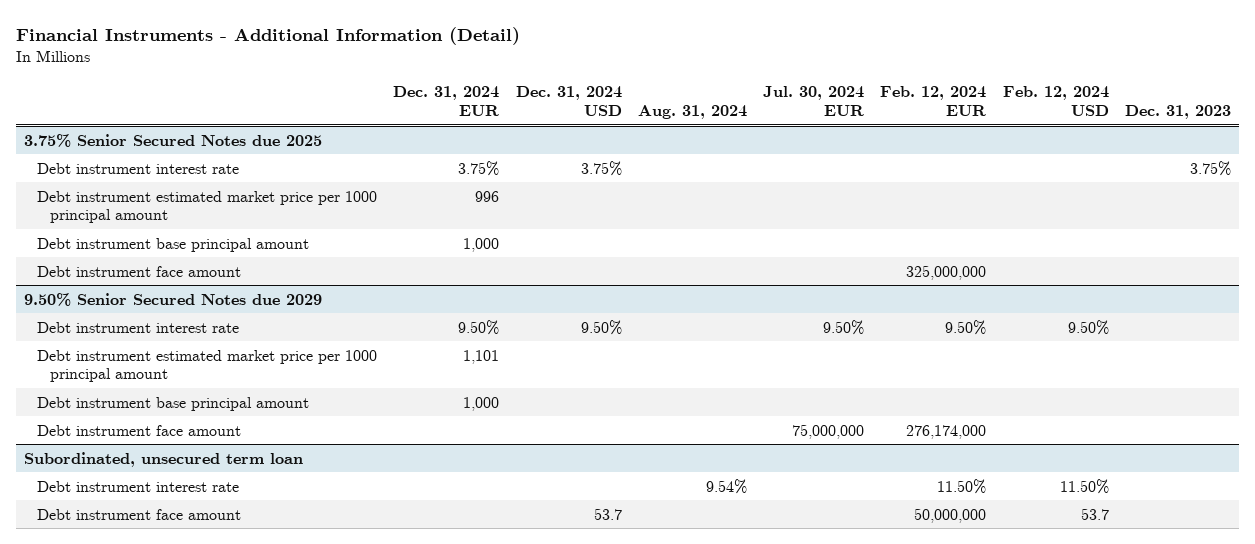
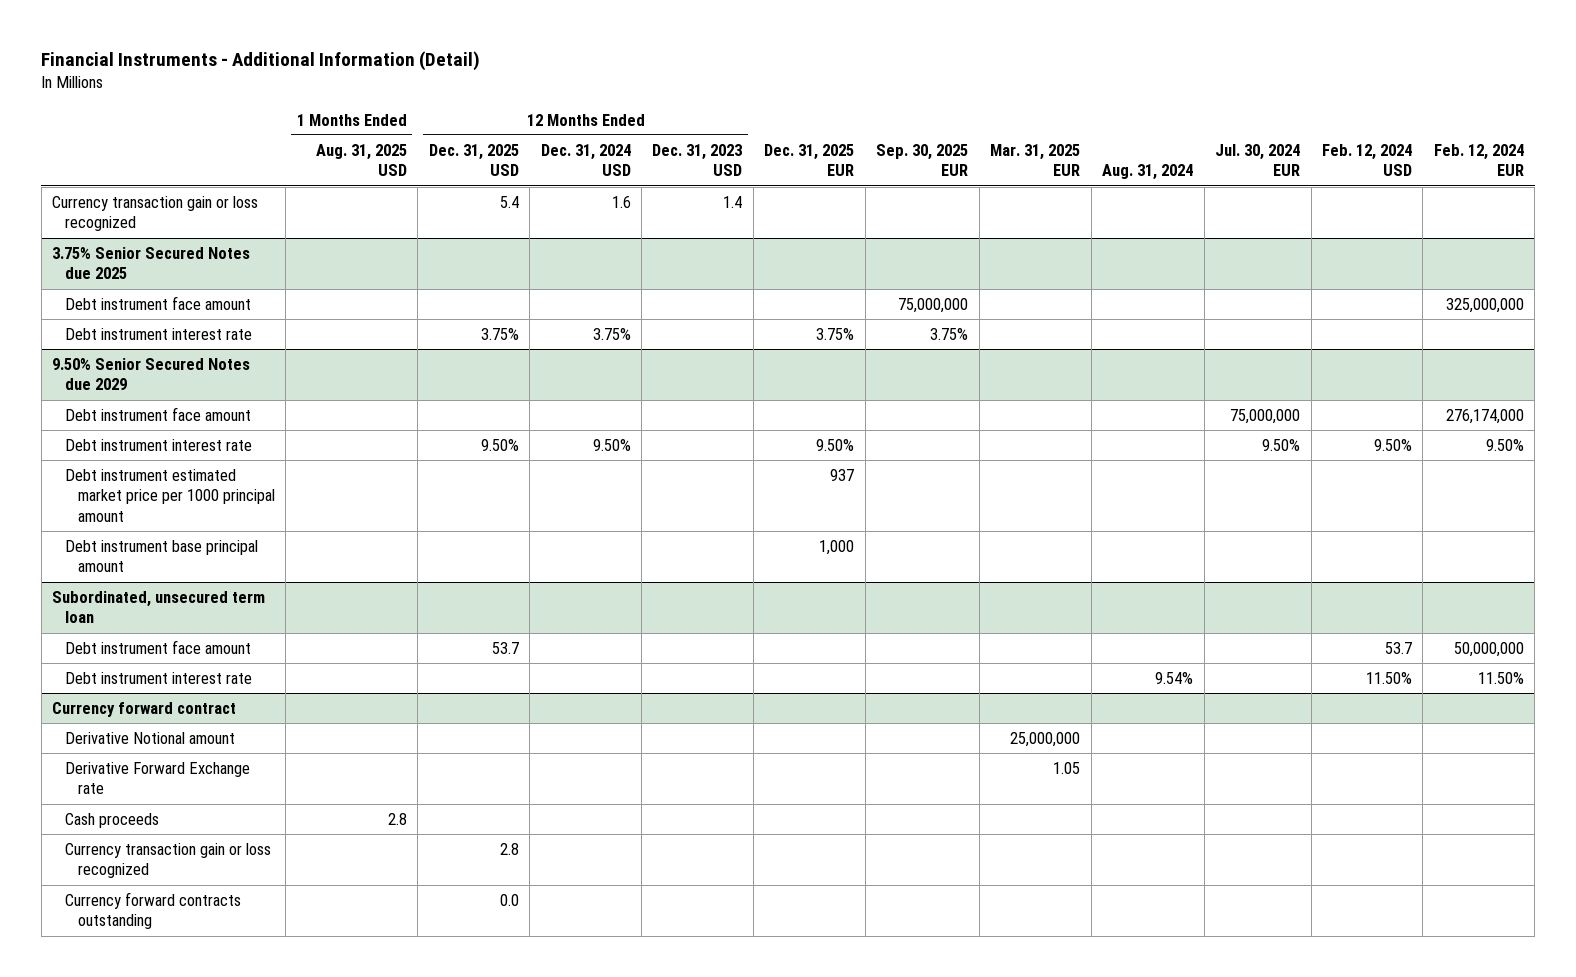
- | Dec. 31, 2024 EUR | Dec. 31, 2024 USD | Aug. 31, 2024 | Jul. 30, 2024 EUR | Feb. 12, 2024 EUR | Feb. 12, 2024 USD | Dec. 31, 2023
+ | 1 Months Ended Aug. 31, 2025 USD | 12 Months Ended Dec. 31, 2025 USD | 12 Months Ended Dec. 31, 2024 USD | 12 Months Ended Dec. 31, 2023 USD | Dec. 31, 2025 EUR | Sep. 30, 2025 EUR | Mar. 31, 2025 EUR | Aug. 31, 2024 | Jul. 30, 2024 EUR | Feb. 12, 2024 USD | Feb. 12, 2024 EUR
+ Currency transaction gain or loss recognized | | 5.4 | 1.6 | 1.4 | | | | | | |
@ 3.75% Senior Secured Notes due 2025
- Debt instrument estimated market price per 1000 principal amount | 996 | | | | | |
- Debt instrument base principal amount | 1,000 | | | | | |
moved down: Debt instrument interest rate | | 3.75% | 3.75% | | 3.75% | 3.75% | | | | |
@ 9.50% Senior Secured Notes due 2029
moved up: Debt instrument face amount | | | | | | | | | 75,000,000 | | 276,174,000
@ Subordinated, unsecured term loan
moved down: Debt instrument interest rate | | | | | | | | 9.54% | | 11.50% | 11.50%
+ Currency forward contract
+ Derivative Notional amount | | | | | | | 25,000,000 | | | |
+ Derivative Forward Exchange rate | | | | | | | 1.05 | | | |
+ Cash proceeds | 2.8 | | | | | | | | | |
+ Currency transaction gain or loss recognized | | 2.8 | | | | | | | | |
+ Currency forward contracts outstanding | | 0.0 | | | | | | | | |

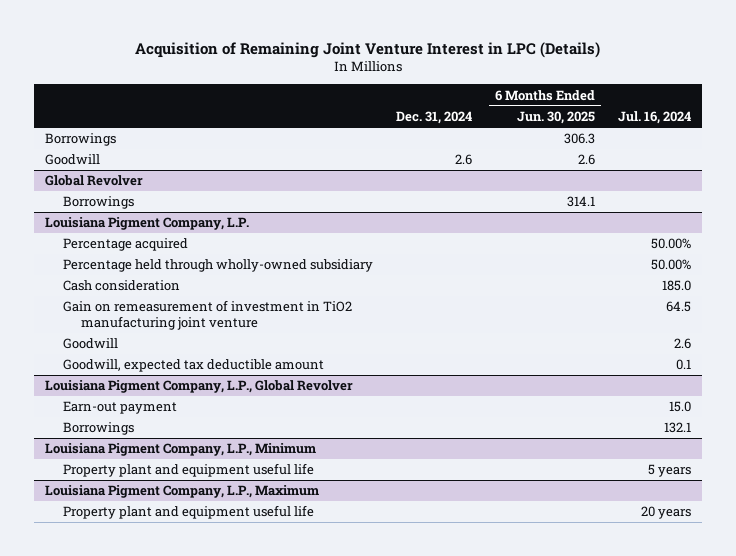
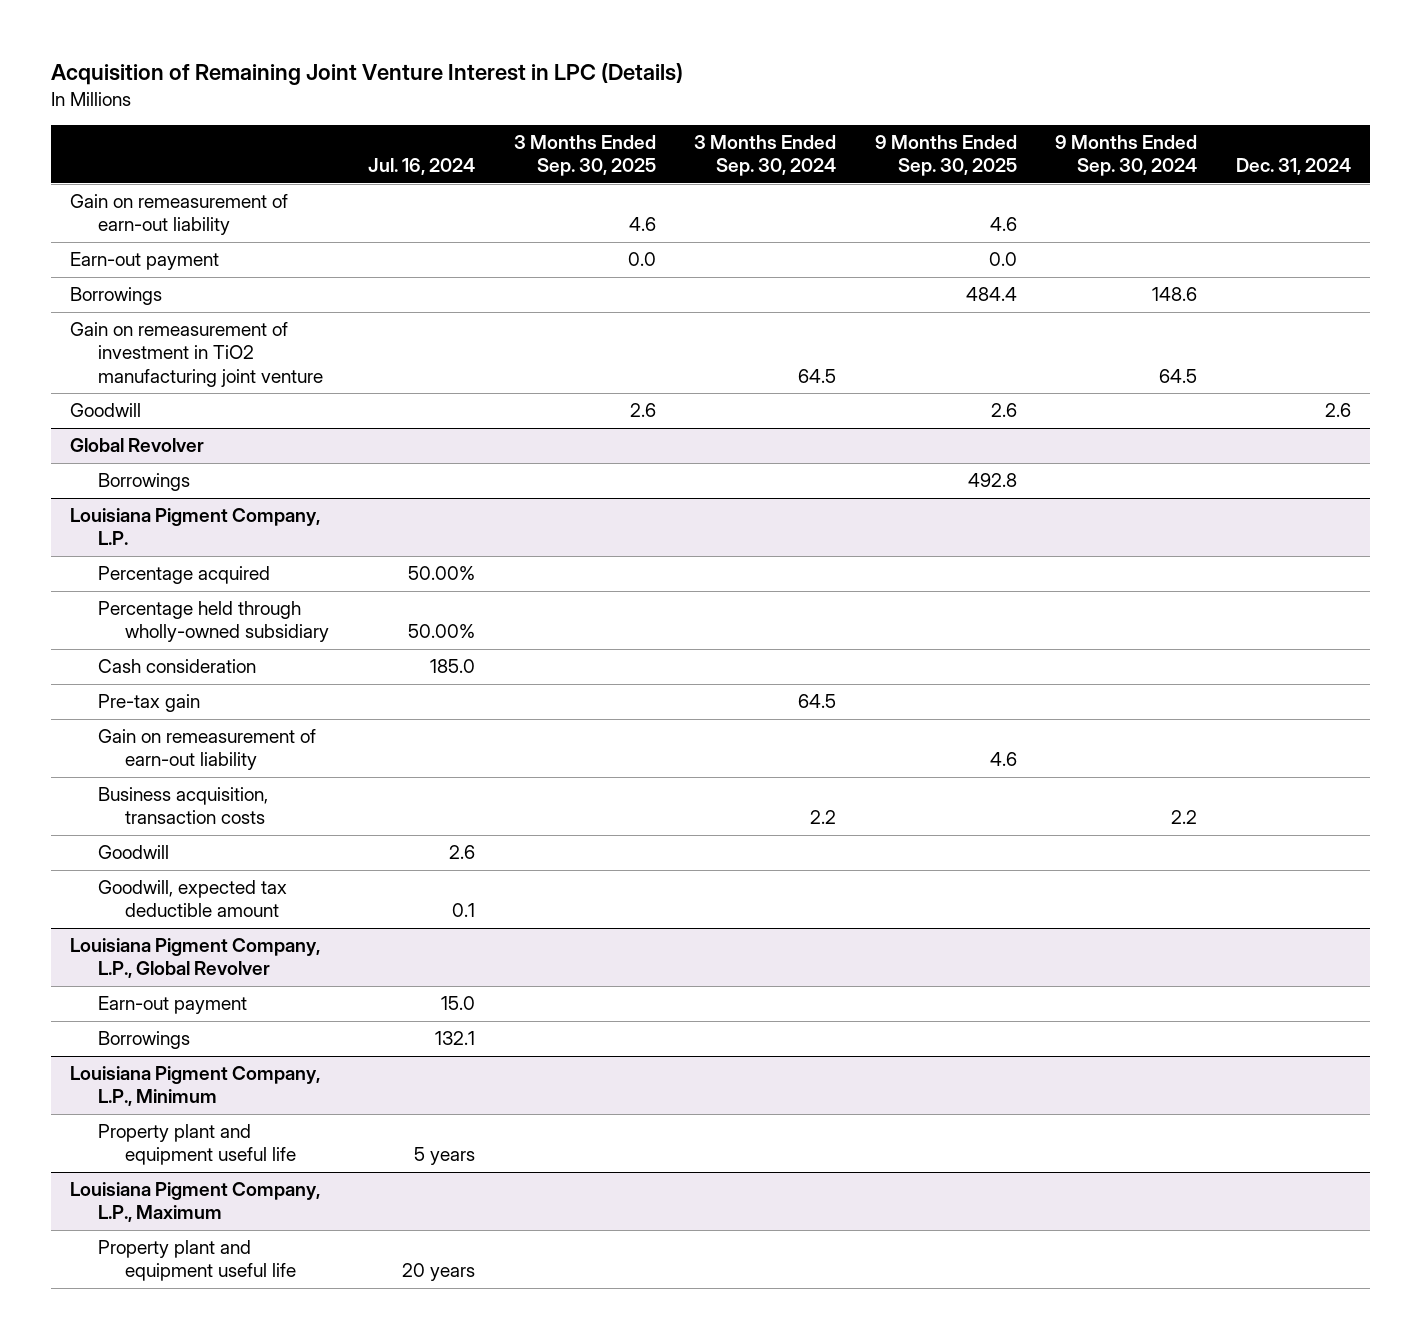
- | Dec. 31, 2024 | 6 Months Ended Jun. 30, 2025 | Jul. 16, 2024
+ | Jul. 16, 2024 | 3 Months Ended Sep. 30, 2025 | 3 Months Ended Sep. 30, 2024 | 9 Months Ended Sep. 30, 2025 | 9 Months Ended Sep. 30, 2024 | Dec. 31, 2024
+ Gain on remeasurement of earn-out liability | | 4.6 | | 4.6 | |
+ Earn-out payment | | 0.0 | | 0.0 | |
+ Gain on remeasurement of investment in TiO2 manufacturing joint venture | | | 64.5 | | 64.5 |
@ Louisiana Pigment Company, L.P.
- Gain on remeasurement of investment in TiO2 manufacturing joint venture | | | 64.5
+ Pre-tax gain | | | 64.5 | | |
+ Gain on remeasurement of earn-out liability | | | | 4.6 | |
+ Business acquisition, transaction costs | | | 2.2 | | 2.2 |

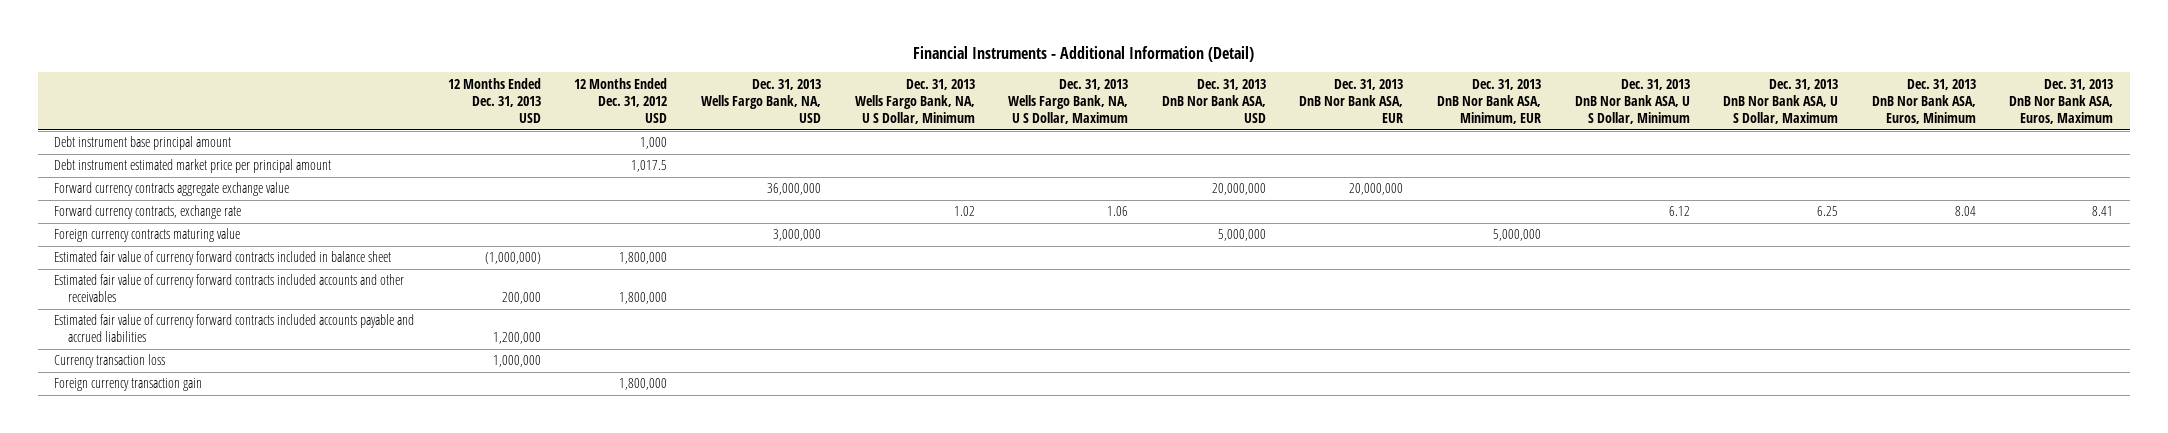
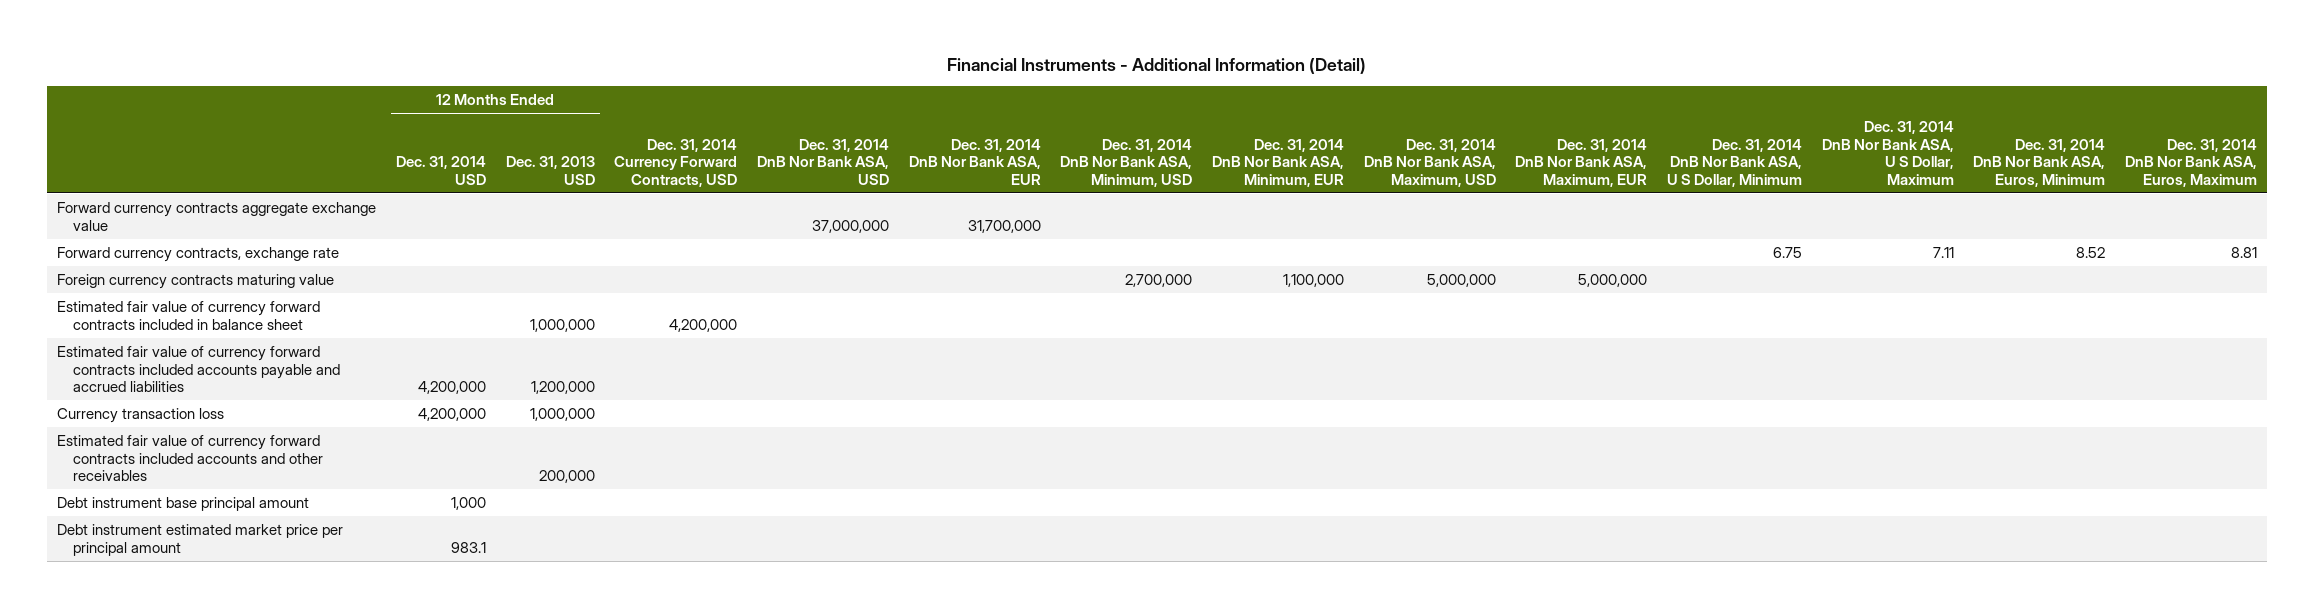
- | 12 Months Ended Dec. 31, 2013 USD | 12 Months Ended Dec. 31, 2012 USD | Dec. 31, 2013 Wells Fargo Bank, NA, USD | Dec. 31, 2013 Wells Fargo Bank, NA, U S Dollar, Minimum | Dec. 31, 2013 Wells Fargo Bank, NA, U S Dollar, Maximum | Dec. 31, 2013 DnB Nor Bank ASA, USD | Dec. 31, 2013 DnB Nor Bank ASA, EUR | Dec. 31, 2013 DnB Nor Bank ASA, Minimum, EUR | Dec. 31, 2013 DnB Nor Bank ASA, U S Dollar, Minimum | Dec. 31, 2013 DnB Nor Bank ASA, U S Dollar, Maximum | Dec. 31, 2013 DnB Nor Bank ASA, Euros, Minimum | Dec. 31, 2013 DnB Nor Bank ASA, Euros, Maximum
+ | 12 Months Ended Dec. 31, 2014 USD | 12 Months Ended Dec. 31, 2013 USD | Dec. 31, 2014 Currency Forward Contracts, USD | Dec. 31, 2014 DnB Nor Bank ASA, USD | Dec. 31, 2014 DnB Nor Bank ASA, EUR | Dec. 31, 2014 DnB Nor Bank ASA, Minimum, USD | Dec. 31, 2014 DnB Nor Bank ASA, Minimum, EUR | Dec. 31, 2014 DnB Nor Bank ASA, Maximum, USD | Dec. 31, 2014 DnB Nor Bank ASA, Maximum, EUR | Dec. 31, 2014 DnB Nor Bank ASA, U S Dollar, Minimum | Dec. 31, 2014 DnB Nor Bank ASA, U S Dollar, Maximum | Dec. 31, 2014 DnB Nor Bank ASA, Euros, Minimum | Dec. 31, 2014 DnB Nor Bank ASA, Euros, Maximum
- Estimated fair value of currency forward contracts included in balance sheet | (1,000,000) | 1,800,000 | | | | | | | | | |
+ Estimated fair value of currency forward contracts included in balance sheet | | 1,000,000 | 4,200,000 | | | | | | | | | |
- Foreign currency transaction gain | | 1,800,000 | | | | | | | | | |
moved down: Estimated fair value of currency forward contracts included accounts and other receivables | | 200,000 | | | | | | | | | | |
moved down: Debt instrument base principal amount | 1,000 | | | | | | | | | | | |
moved down: Debt instrument estimated market price per principal amount | 983.1 | | | | | | | | | | | |

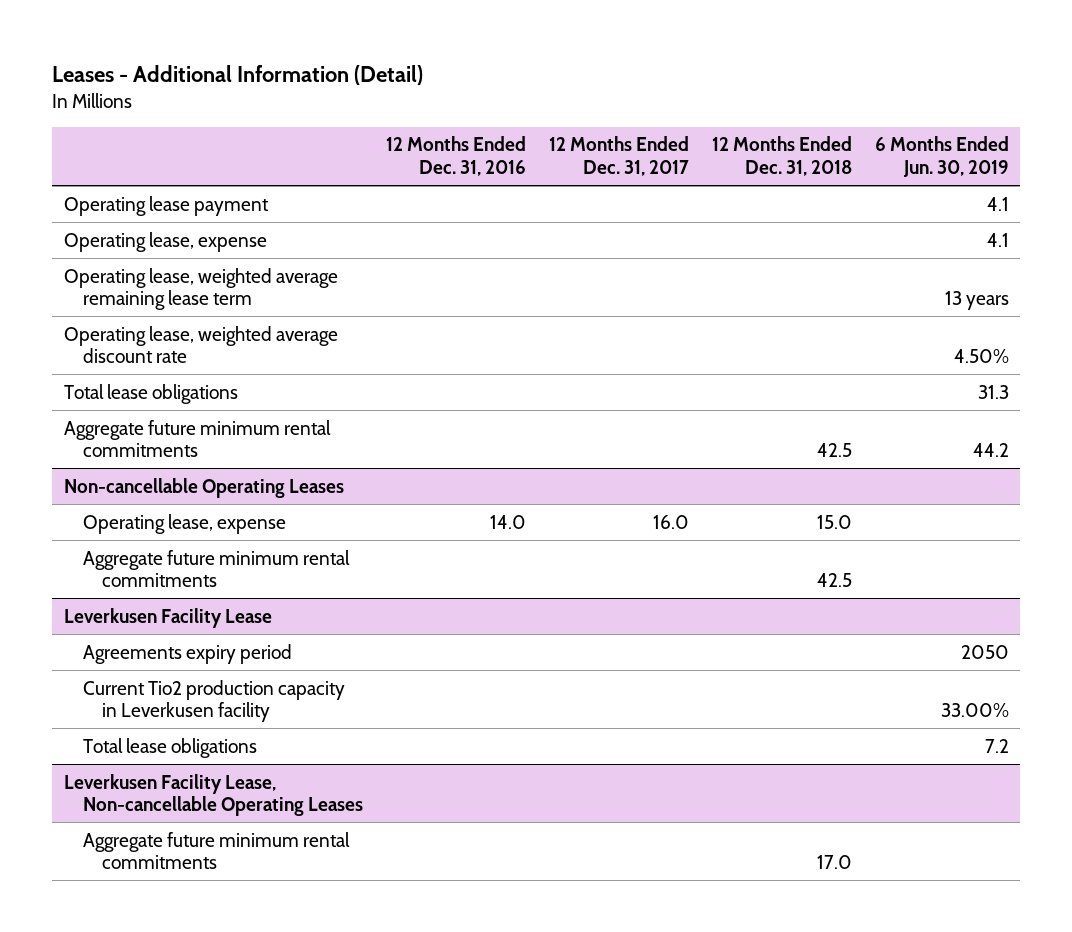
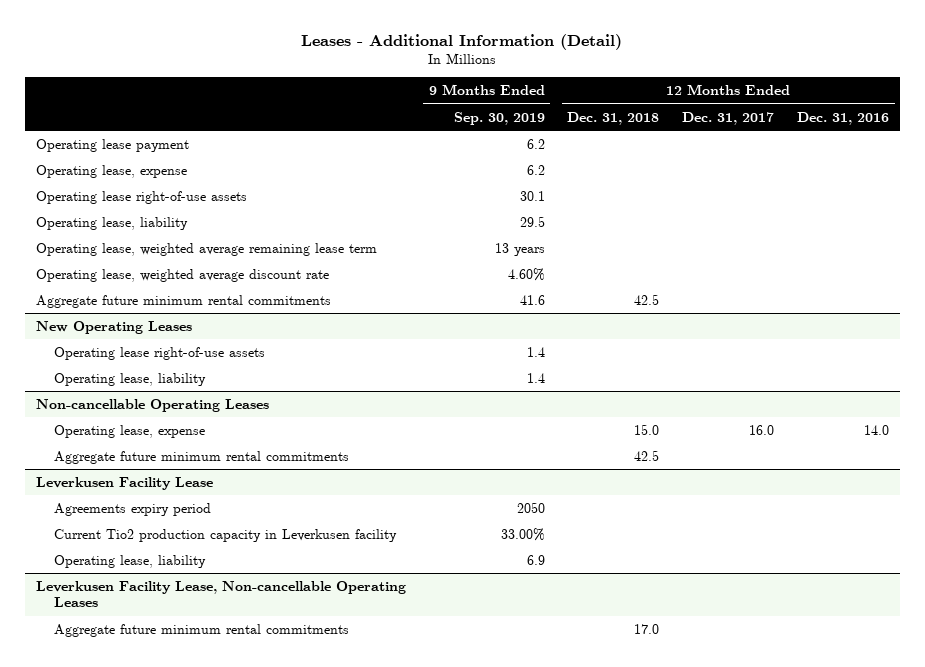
- | 12 Months Ended Dec. 31, 2016 | 12 Months Ended Dec. 31, 2017 | 12 Months Ended Dec. 31, 2018 | 6 Months Ended Jun. 30, 2019
+ | 9 Months Ended Sep. 30, 2019 | 12 Months Ended Dec. 31, 2018 | 12 Months Ended Dec. 31, 2017 | 12 Months Ended Dec. 31, 2016
+ Operating lease right-of-use assets | 30.1 | | |
+ Operating lease, liability | 29.5 | | |
- Total lease obligations | | | | 31.3
+ New Operating Leases
+ Operating lease right-of-use assets | 1.4 | | |
+ Operating lease, liability | 1.4 | | |
@ Leverkusen Facility Lease
- Total lease obligations | | | | 7.2
+ Operating lease, liability | 6.9 | | |

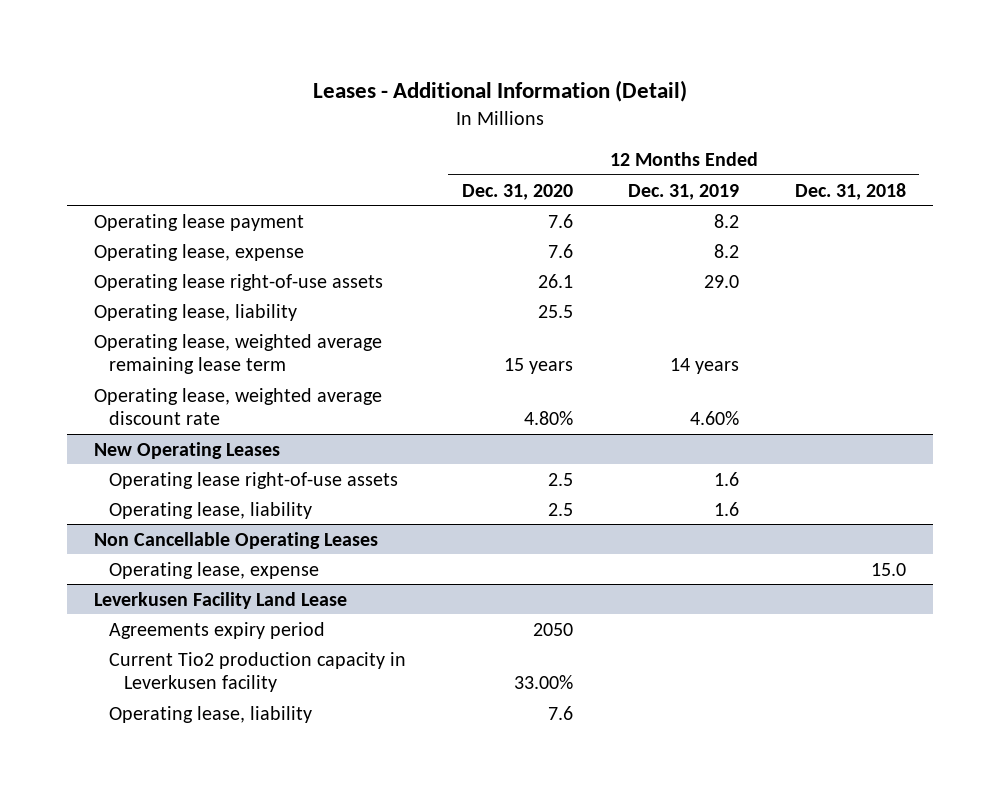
- | 9 Months Ended Sep. 30, 2019 | 12 Months Ended Dec. 31, 2018 | 12 Months Ended Dec. 31, 2017 | 12 Months Ended Dec. 31, 2016
+ | 12 Months Ended Dec. 31, 2020 | 12 Months Ended Dec. 31, 2019 | 12 Months Ended Dec. 31, 2018
- Aggregate future minimum rental commitments | 41.6 | 42.5 | |
- Non-cancellable Operating Leases
+ Non Cancellable Operating Leases
- Aggregate future minimum rental commitments | | 42.5 | |
- Leverkusen Facility Lease
- Agreements expiry period | 2050 | | |
- Current Tio2 production capacity in Leverkusen facility | 33.00% | | |
- Operating lease, liability | 6.9 | | |
- Leverkusen Facility Lease, Non-cancellable Operating Leases
- Aggregate future minimum rental commitments | | 17.0 | |
+ Leverkusen Facility Land Lease
+ Agreements expiry period | 2050 | |
+ Current Tio2 production capacity in Leverkusen facility | 33.00% | |
+ Operating lease, liability | 7.6 | |

